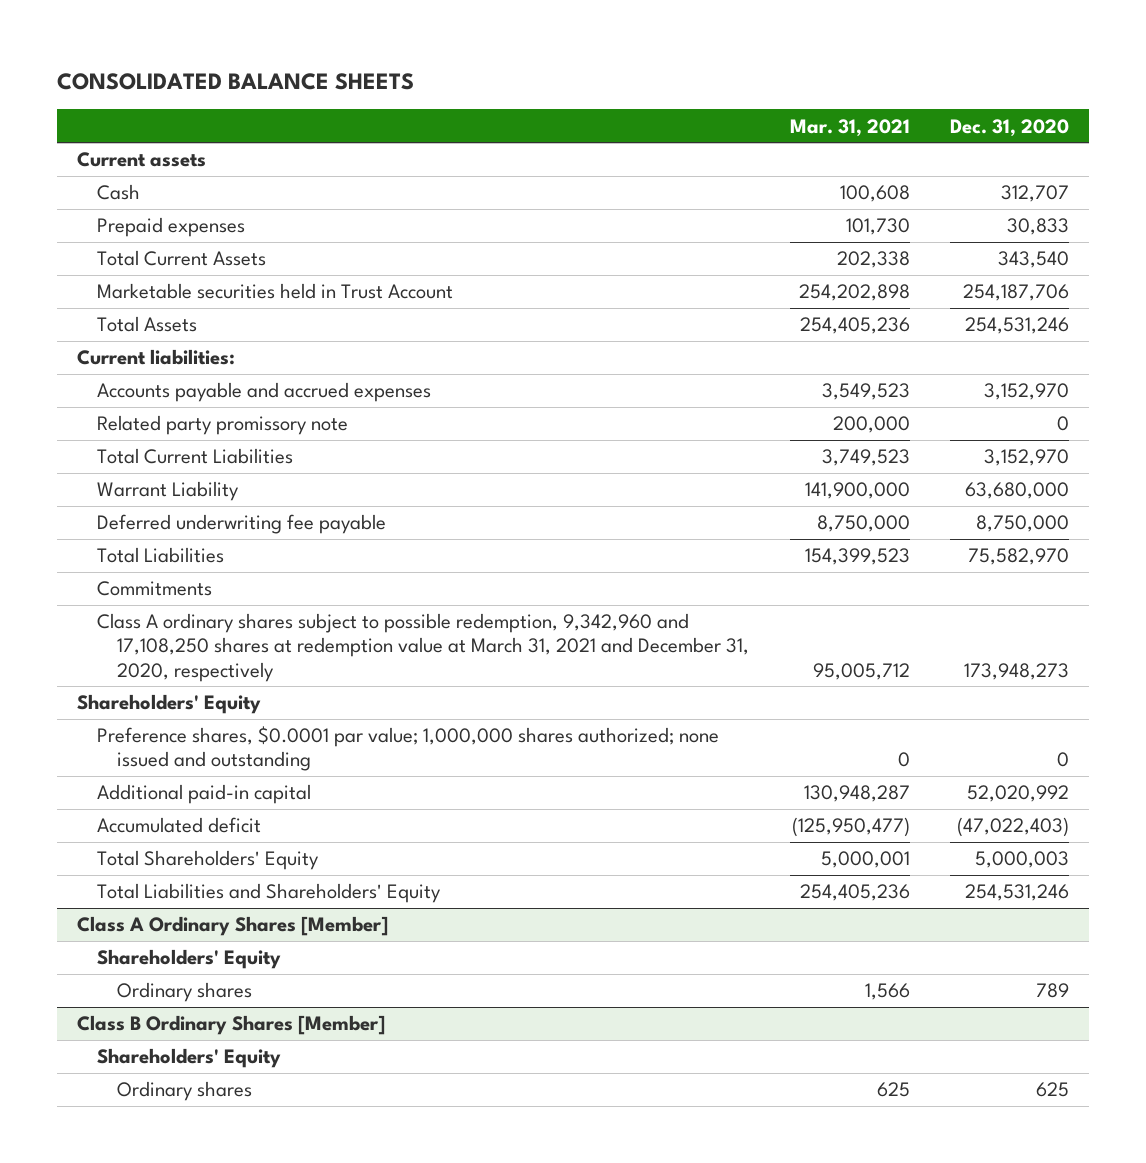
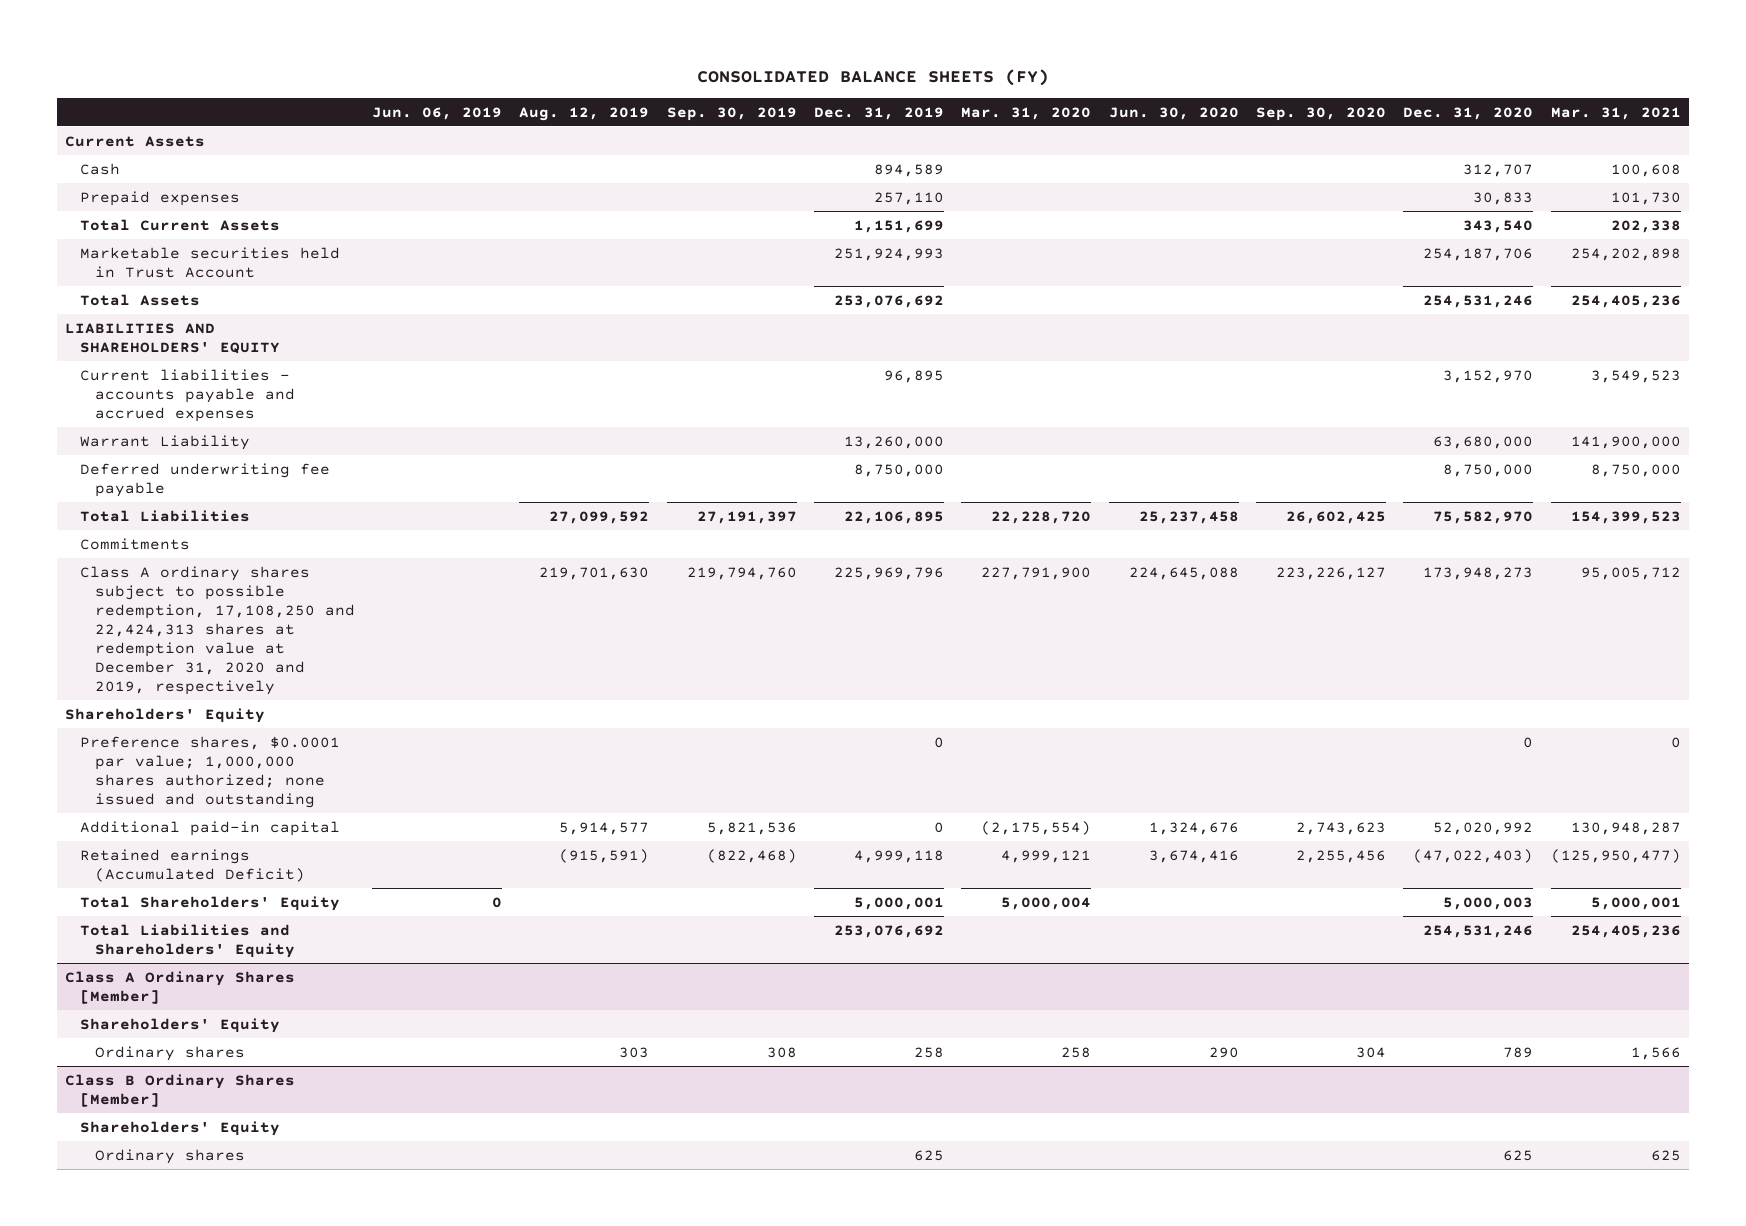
- CONSOLIDATED BALANCE SHEETS
+ CONSOLIDATED BALANCE SHEETS (FY)
- | Mar. 31, 2021 | Dec. 31, 2020
+ | Jun. 06, 2019 | Aug. 12, 2019 | Sep. 30, 2019 | Dec. 31, 2019 | Mar. 31, 2020 | Jun. 30, 2020 | Sep. 30, 2020 | Dec. 31, 2020 | Mar. 31, 2021
- Current assets
+ Current Assets
- Current liabilities:
- Accounts payable and accrued expenses | 3,549,523 | 3,152,970
- Related party promissory note | 200,000 | 0
- Total Current Liabilities | 3,749,523 | 3,152,970
+ LIABILITIES AND SHAREHOLDERS' EQUITY
+ Current liabilities - accounts payable and accrued expenses | | | | 96,895 | | | | 3,152,970 | 3,549,523
- Class A ordinary shares subject to possible redemption, 9,342,960 and 17,108,250 shares at redemption value at March 31, 2021 and December 31, 2020, respectively | 95,005,712 | 173,948,273
+ Class A ordinary shares subject to possible redemption, 17,108,250 and 22,424,313 shares at redemption value at December 31, 2020 and 2019, respectively | | 219,701,630 | 219,794,760 | 225,969,796 | 227,791,900 | 224,645,088 | 223,226,127 | 173,948,273 | 95,005,712
- Accumulated deficit | (125,950,477) | (47,022,403)
+ Retained earnings (Accumulated Deficit) | | (915,591) | (822,468) | 4,999,118 | 4,999,121 | 3,674,416 | 2,255,456 | (47,022,403) | (125,950,477)

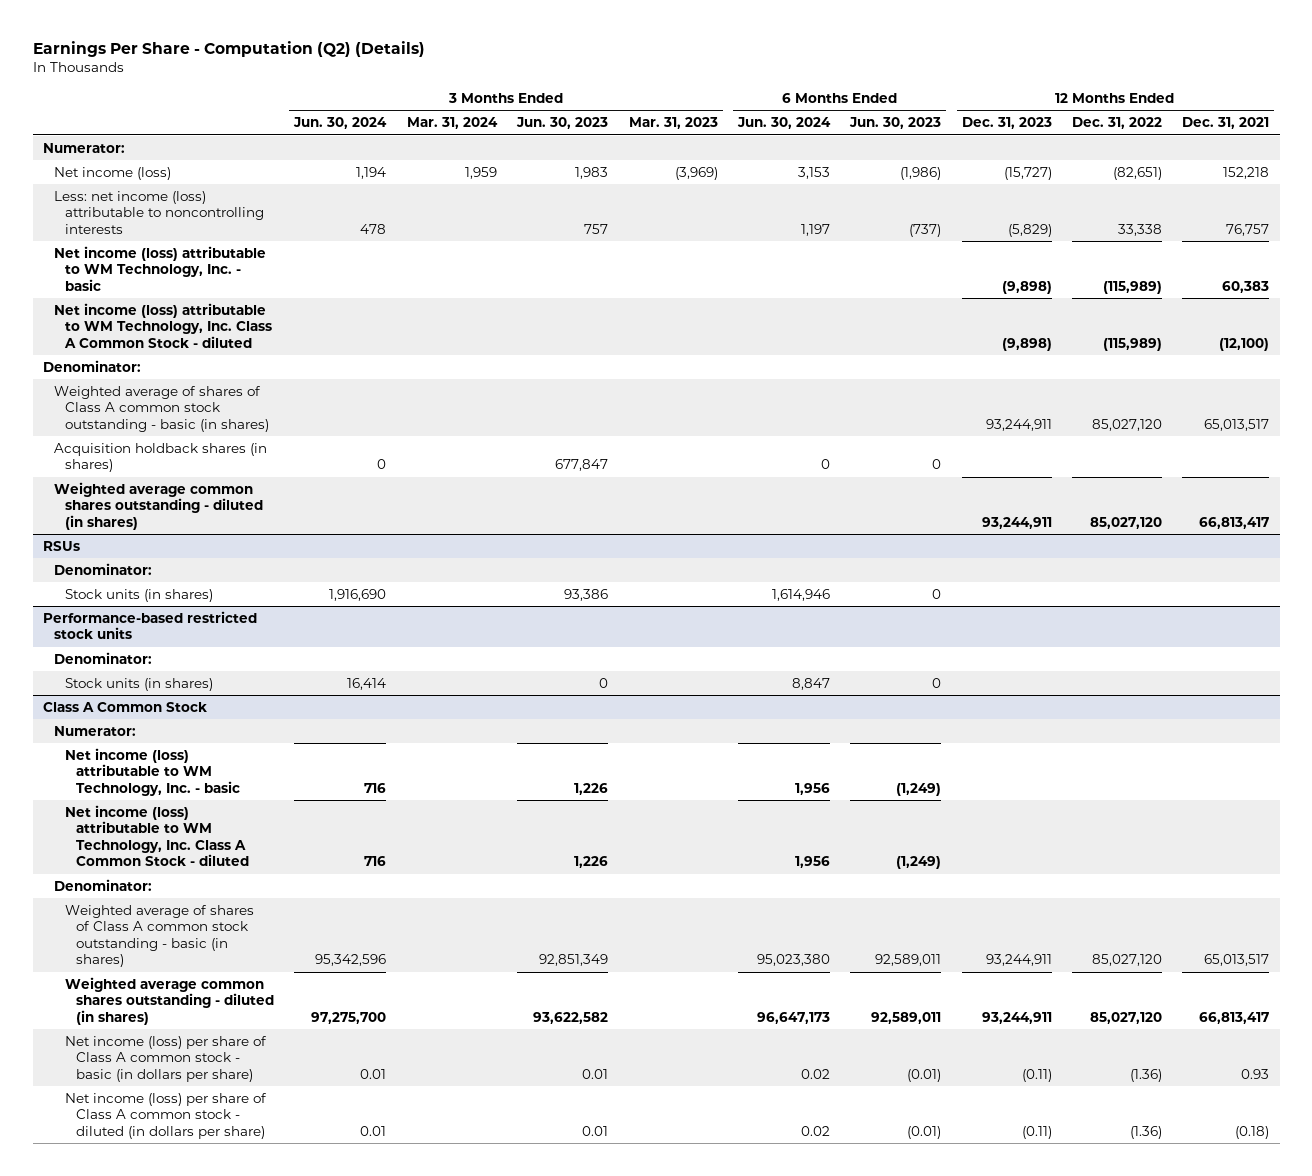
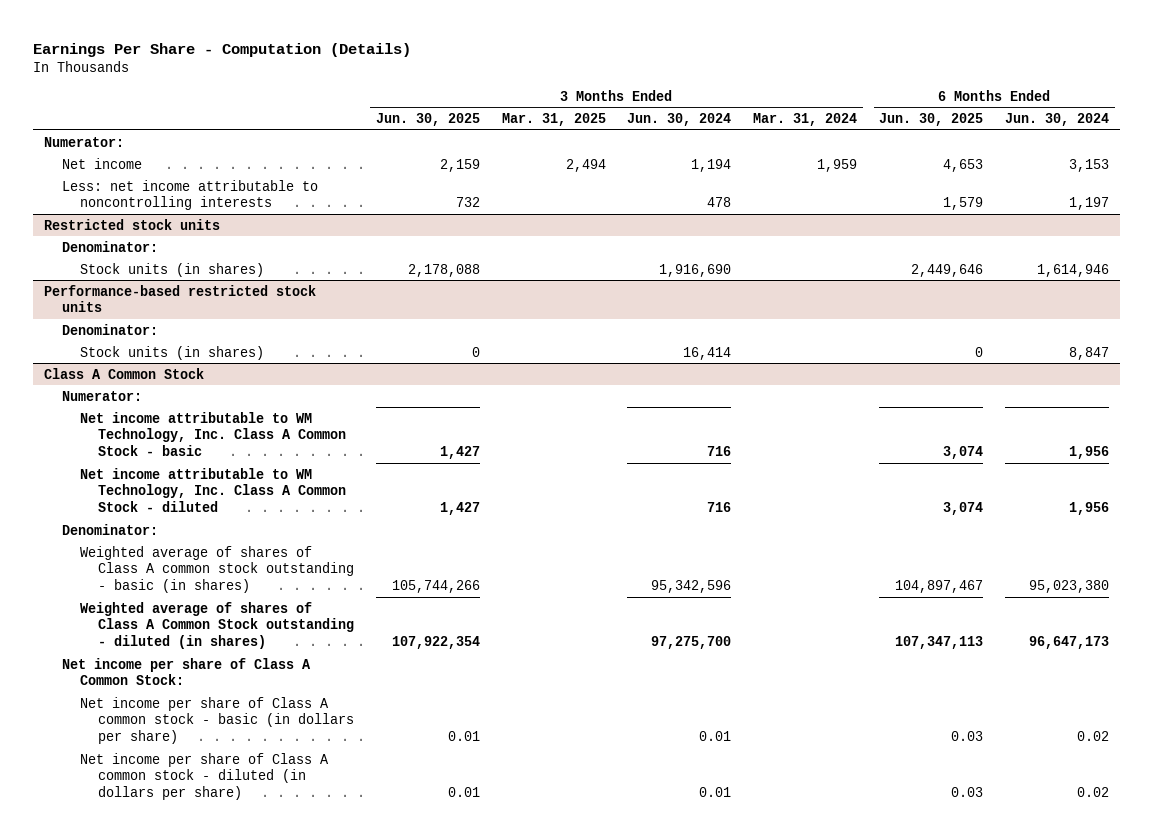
- Earnings Per Share - Computation (Q2) (Details)
+ Earnings Per Share - Computation (Details)
- | 3 Months Ended Jun. 30, 2024 | 3 Months Ended Mar. 31, 2024 | 3 Months Ended Jun. 30, 2023 | 3 Months Ended Mar. 31, 2023 | 6 Months Ended Jun. 30, 2024 | 6 Months Ended Jun. 30, 2023 | 12 Months Ended Dec. 31, 2023 | 12 Months Ended Dec. 31, 2022 | 12 Months Ended Dec. 31, 2021
+ | 3 Months Ended Jun. 30, 2025 | 3 Months Ended Mar. 31, 2025 | 3 Months Ended Jun. 30, 2024 | 3 Months Ended Mar. 31, 2024 | 6 Months Ended Jun. 30, 2025 | 6 Months Ended Jun. 30, 2024
- Net income (loss) | 1,194 | 1,959 | 1,983 | (3,969) | 3,153 | (1,986) | (15,727) | (82,651) | 152,218
- Less: net income (loss) attributable to noncontrolling interests | 478 | | 757 | | 1,197 | (737) | (5,829) | 33,338 | 76,757
- Net income (loss) attributable to WM Technology, Inc. - basic | | | | | | | (9,898) | (115,989) | 60,383
- Net income (loss) attributable to WM Technology, Inc. Class A Common Stock - diluted | | | | | | | (9,898) | (115,989) | (12,100)
- Denominator:
- Weighted average of shares of Class A common stock outstanding - basic (in shares) | | | | | | | 93,244,911 | 85,027,120 | 65,013,517
- Acquisition holdback shares (in shares) | 0 | | 677,847 | | 0 | 0 | | |
- Weighted average common shares outstanding - diluted (in shares) | | | | | | | 93,244,911 | 85,027,120 | 66,813,417
- RSUs
+ Net income | 2,159 | 2,494 | 1,194 | 1,959 | 4,653 | 3,153
+ Less: net income attributable to noncontrolling interests | 732 | | 478 | | 1,579 | 1,197
+ Restricted stock units
@ Class A Common Stock
- Net income (loss) attributable to WM Technology, Inc. - basic | 716 | | 1,226 | | 1,956 | (1,249) | | |
- Net income (loss) attributable to WM Technology, Inc. Class A Common Stock - diluted | 716 | | 1,226 | | 1,956 | (1,249) | | |
+ Net income attributable to WM Technology, Inc. Class A Common Stock - basic | 1,427 | | 716 | | 3,074 | 1,956
+ Net income attributable to WM Technology, Inc. Class A Common Stock - diluted | 1,427 | | 716 | | 3,074 | 1,956
- Weighted average common shares outstanding - diluted (in shares) | 97,275,700 | | 93,622,582 | | 96,647,173 | 92,589,011 | 93,244,911 | 85,027,120 | 66,813,417
- Net income (loss) per share of Class A common stock - basic (in dollars per share) | 0.01 | | 0.01 | | 0.02 | (0.01) | (0.11) | (1.36) | 0.93
- Net income (loss) per share of Class A common stock - diluted (in dollars per share) | 0.01 | | 0.01 | | 0.02 | (0.01) | (0.11) | (1.36) | (0.18)
+ Weighted average of shares of Class A Common Stock outstanding - diluted (in shares) | 107,922,354 | | 97,275,700 | | 107,347,113 | 96,647,173
+ Net income per share of Class A Common Stock:
+ Net income per share of Class A common stock - basic (in dollars per share) | 0.01 | | 0.01 | | 0.03 | 0.02
+ Net income per share of Class A common stock - diluted (in dollars per share) | 0.01 | | 0.01 | | 0.03 | 0.02

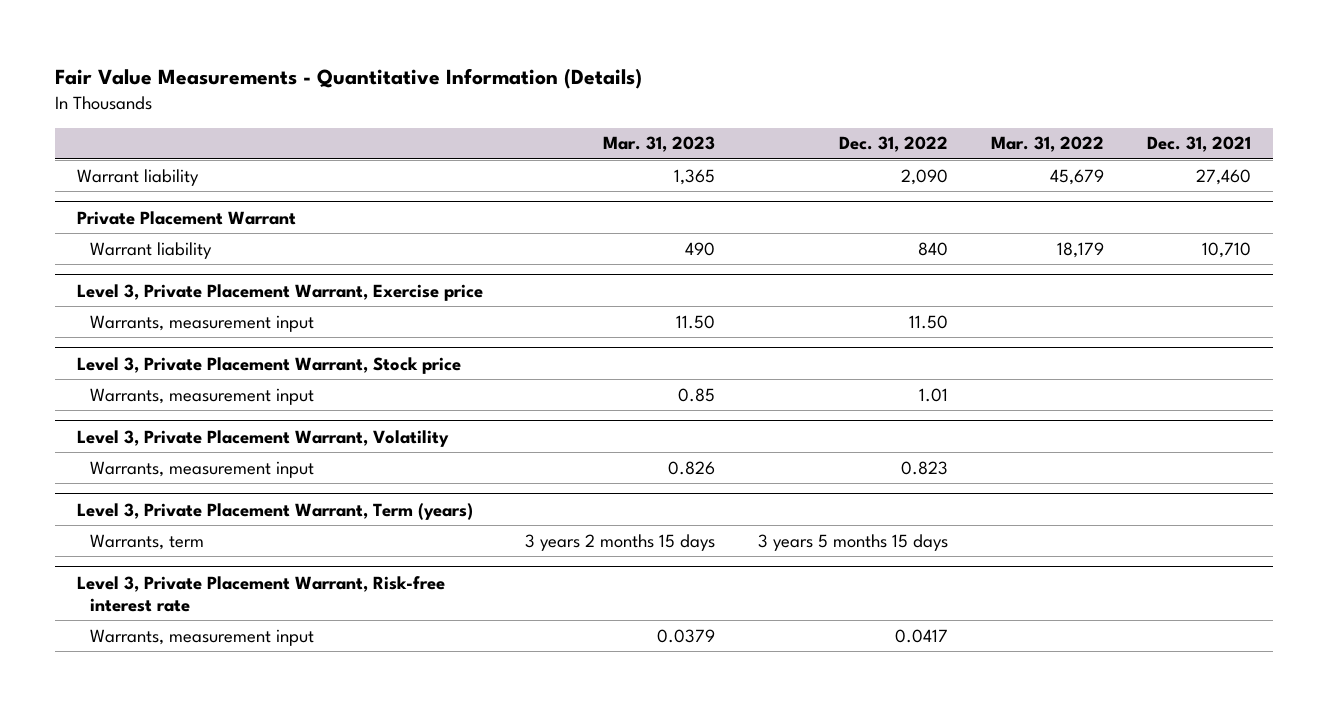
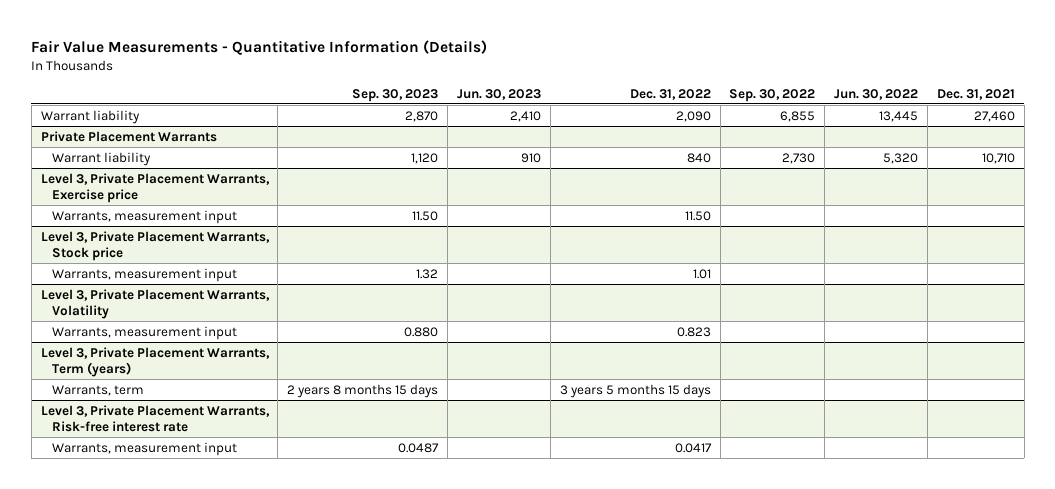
- | Mar. 31, 2023 | Dec. 31, 2022 | Mar. 31, 2022 | Dec. 31, 2021
+ | Sep. 30, 2023 | Jun. 30, 2023 | Dec. 31, 2022 | Sep. 30, 2022 | Jun. 30, 2022 | Dec. 31, 2021
- Private Placement Warrant
+ Private Placement Warrants
- Level 3, Private Placement Warrant, Exercise price
+ Level 3, Private Placement Warrants, Exercise price
- Level 3, Private Placement Warrant, Stock price
+ Level 3, Private Placement Warrants, Stock price
- Level 3, Private Placement Warrant, Volatility
+ Level 3, Private Placement Warrants, Volatility
- Level 3, Private Placement Warrant, Term (years)
+ Level 3, Private Placement Warrants, Term (years)
- Level 3, Private Placement Warrant, Risk-free interest rate
+ Level 3, Private Placement Warrants, Risk-free interest rate

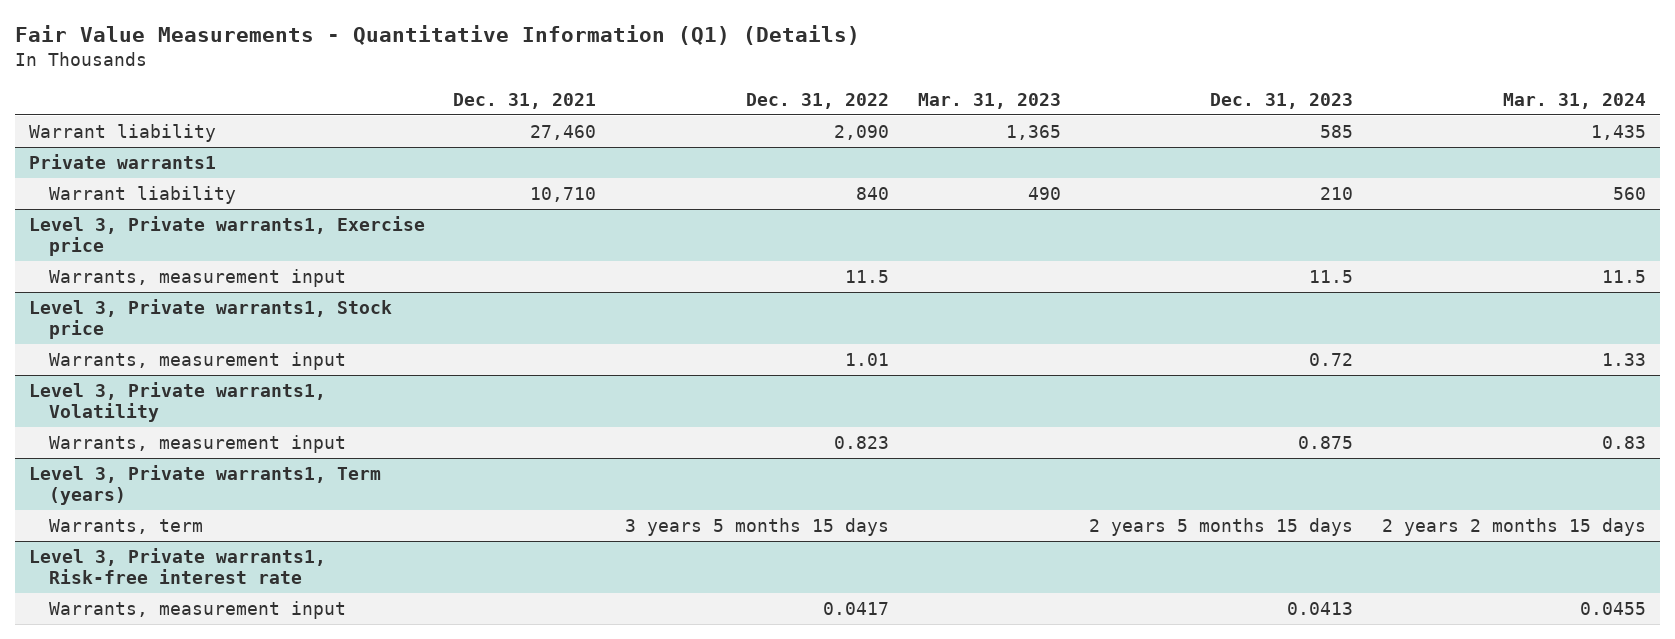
- Fair Value Measurements - Quantitative Information (Details)
+ Fair Value Measurements - Quantitative Information (Q1) (Details)
- | Sep. 30, 2023 | Jun. 30, 2023 | Dec. 31, 2022 | Sep. 30, 2022 | Jun. 30, 2022 | Dec. 31, 2021
+ | Dec. 31, 2021 | Dec. 31, 2022 | Mar. 31, 2023 | Dec. 31, 2023 | Mar. 31, 2024
- Private Placement Warrants
+ Private warrants1
- Level 3, Private Placement Warrants, Exercise price
- Warrants, measurement input | 11.50 | | 11.50 | | |
- Level 3, Private Placement Warrants, Stock price
+ Level 3, Private warrants1, Exercise price
+ Warrants, measurement input | | 11.5 | | 11.5 | 11.5
+ Level 3, Private warrants1, Stock price
- Level 3, Private Placement Warrants, Volatility
+ Level 3, Private warrants1, Volatility
- Level 3, Private Placement Warrants, Term (years)
+ Level 3, Private warrants1, Term (years)
- Level 3, Private Placement Warrants, Risk-free interest rate
+ Level 3, Private warrants1, Risk-free interest rate

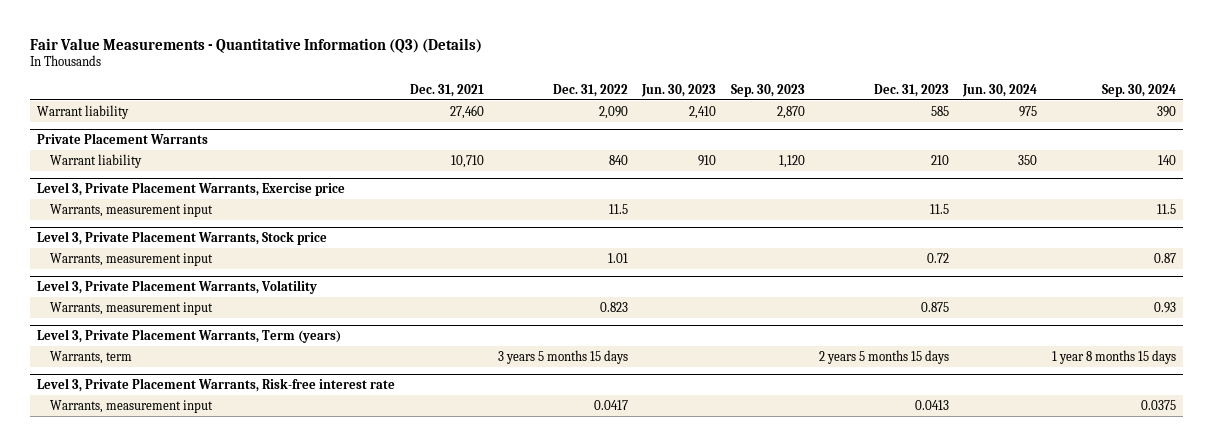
- Fair Value Measurements - Quantitative Information (Q1) (Details)
+ Fair Value Measurements - Quantitative Information (Q3) (Details)
- | Dec. 31, 2021 | Dec. 31, 2022 | Mar. 31, 2023 | Dec. 31, 2023 | Mar. 31, 2024
+ | Dec. 31, 2021 | Dec. 31, 2022 | Jun. 30, 2023 | Sep. 30, 2023 | Dec. 31, 2023 | Jun. 30, 2024 | Sep. 30, 2024
- Private warrants1
+ Private Placement Warrants
- Level 3, Private warrants1, Exercise price
+ Level 3, Private Placement Warrants, Exercise price
- Level 3, Private warrants1, Stock price
+ Level 3, Private Placement Warrants, Stock price
- Level 3, Private warrants1, Volatility
+ Level 3, Private Placement Warrants, Volatility
- Level 3, Private warrants1, Term (years)
+ Level 3, Private Placement Warrants, Term (years)
- Level 3, Private warrants1, Risk-free interest rate
+ Level 3, Private Placement Warrants, Risk-free interest rate

